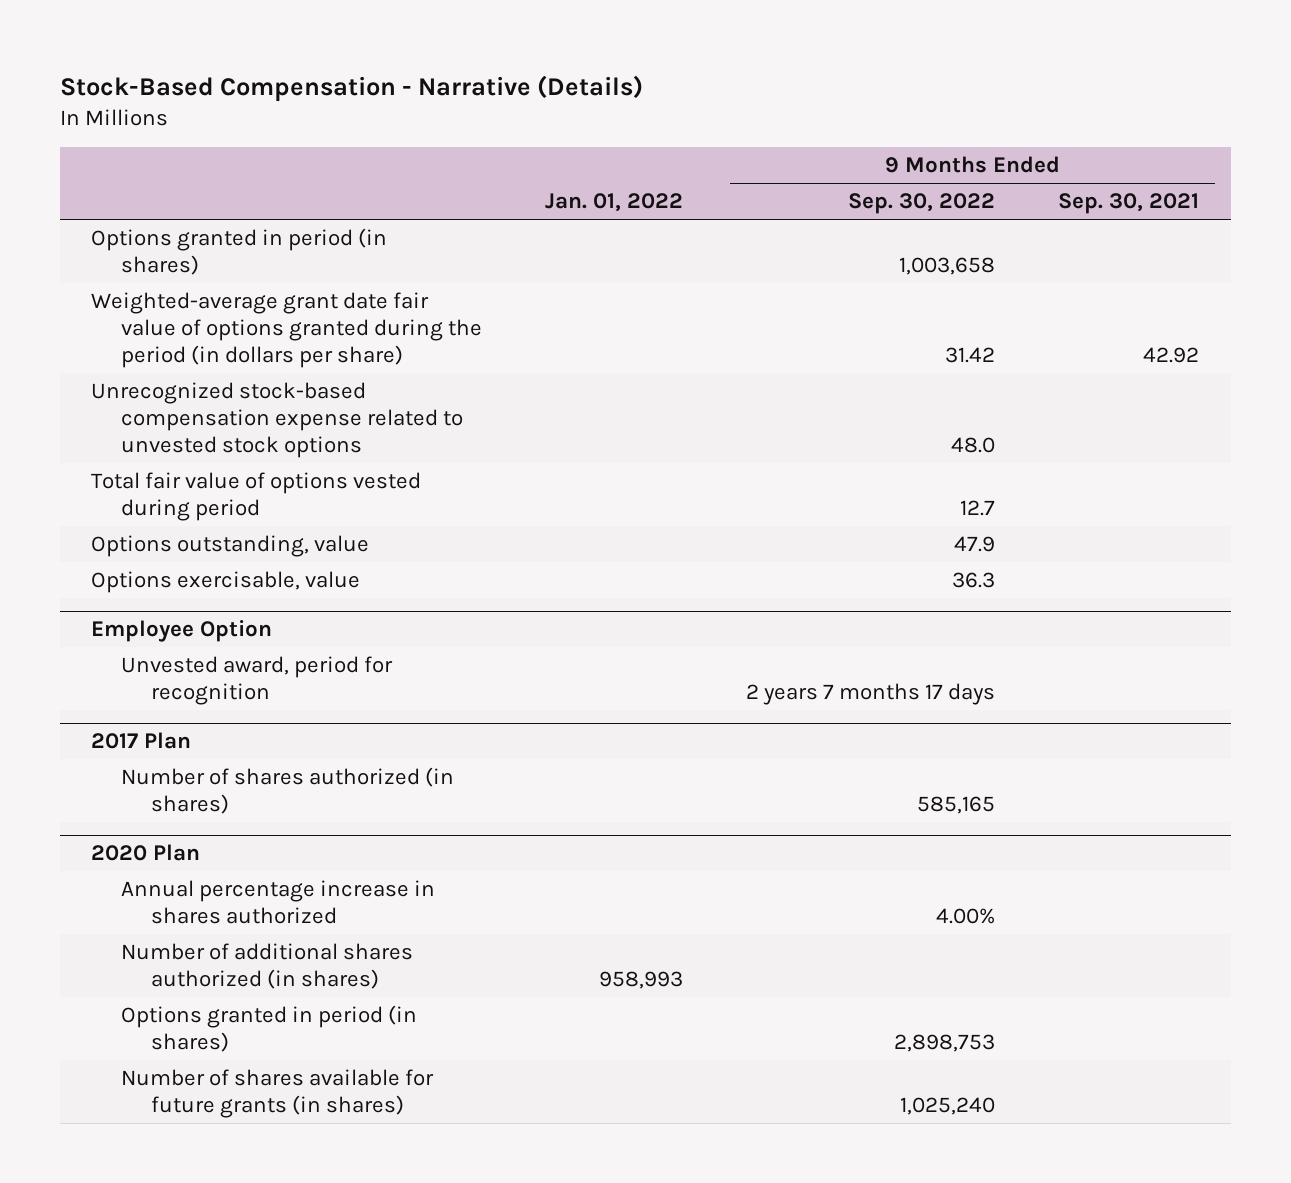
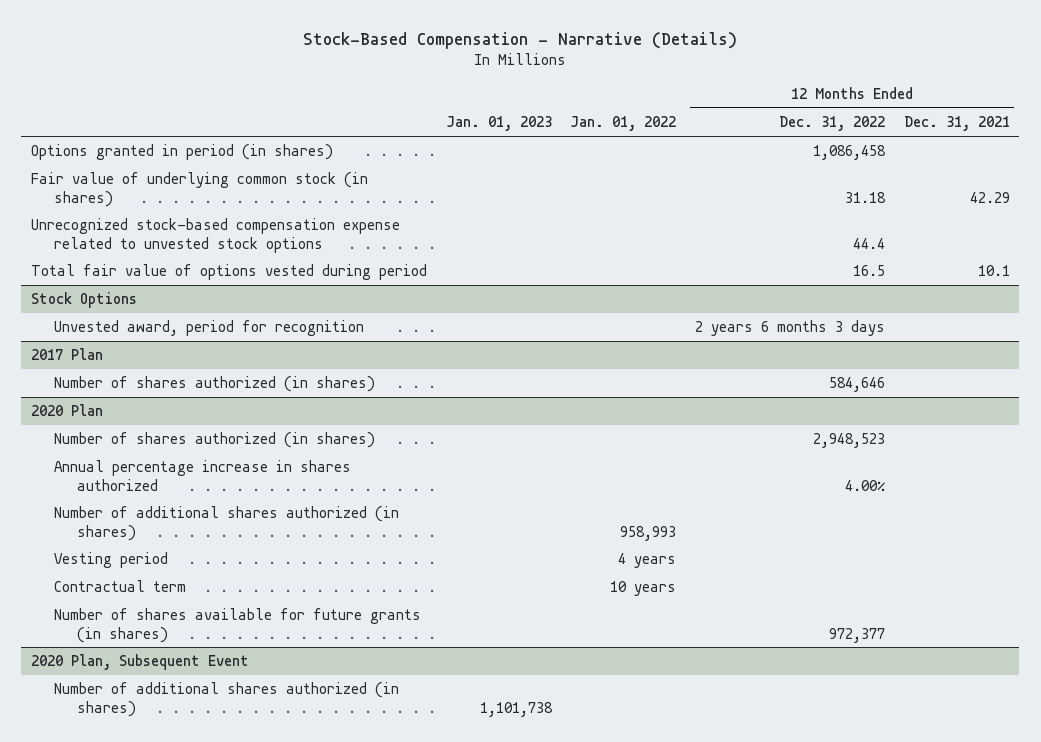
- | Jan. 01, 2022 | 9 Months Ended Sep. 30, 2022 | 9 Months Ended Sep. 30, 2021
+ | Jan. 01, 2023 | Jan. 01, 2022 | 12 Months Ended Dec. 31, 2022 | 12 Months Ended Dec. 31, 2021
- Weighted-average grant date fair value of options granted during the period (in dollars per share) | | 31.42 | 42.92
+ Fair value of underlying common stock (in shares) | | | 31.18 | 42.29
- Options outstanding, value | | 47.9 |
- Options exercisable, value | | 36.3 |
- Employee Option
+ Stock Options
@ 2020 Plan
+ Number of shares authorized (in shares) | | | 2,948,523 |
- Options granted in period (in shares) | | 2,898,753 |
+ Vesting period | | 4 years | |
+ Contractual term | | 10 years | |
+ 2020 Plan, Subsequent Event
+ Number of additional shares authorized (in shares) | 1,101,738 | | |

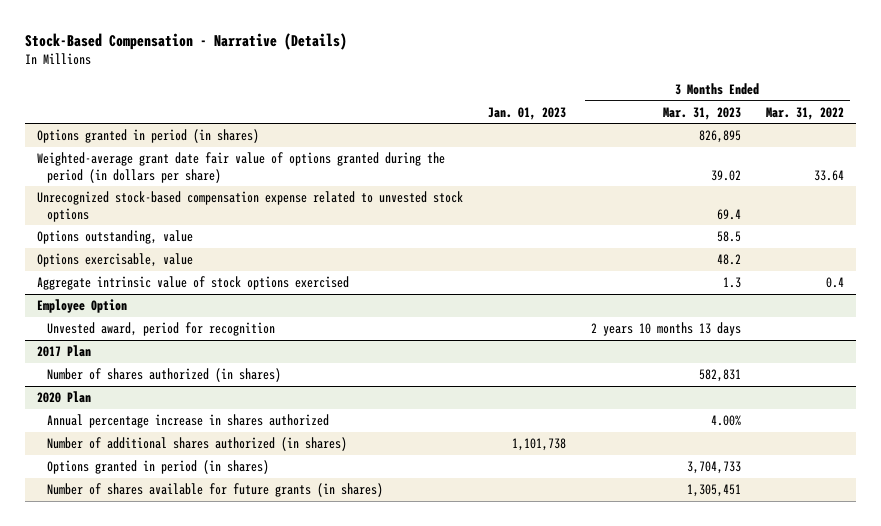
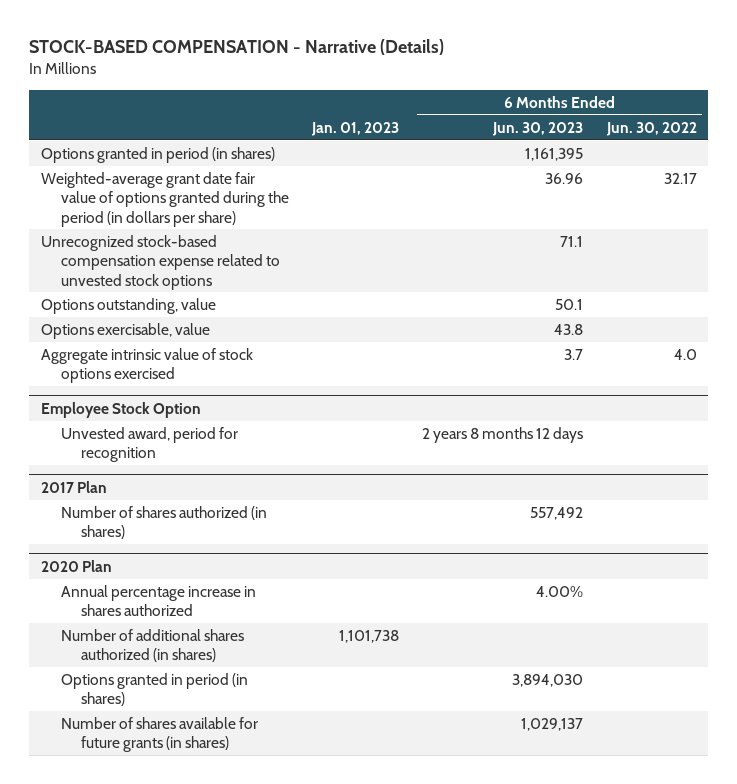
- Stock-Based Compensation - Narrative (Details)
+ STOCK-BASED COMPENSATION - Narrative (Details)
- | Jan. 01, 2023 | 3 Months Ended Mar. 31, 2023 | 3 Months Ended Mar. 31, 2022
+ | Jan. 01, 2023 | 6 Months Ended Jun. 30, 2023 | 6 Months Ended Jun. 30, 2022
- Employee Option
+ Employee Stock Option

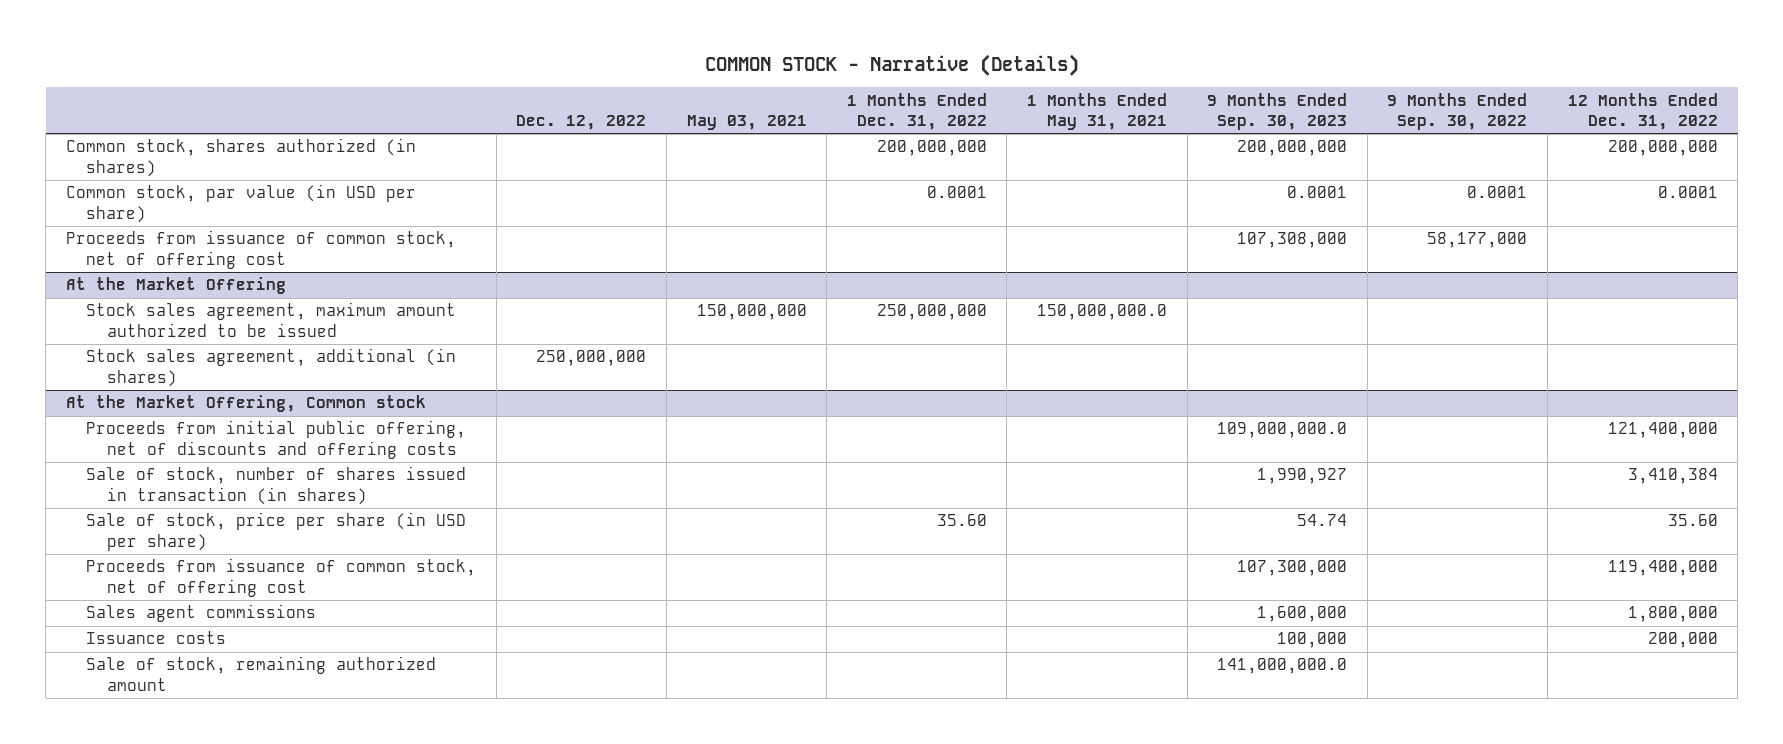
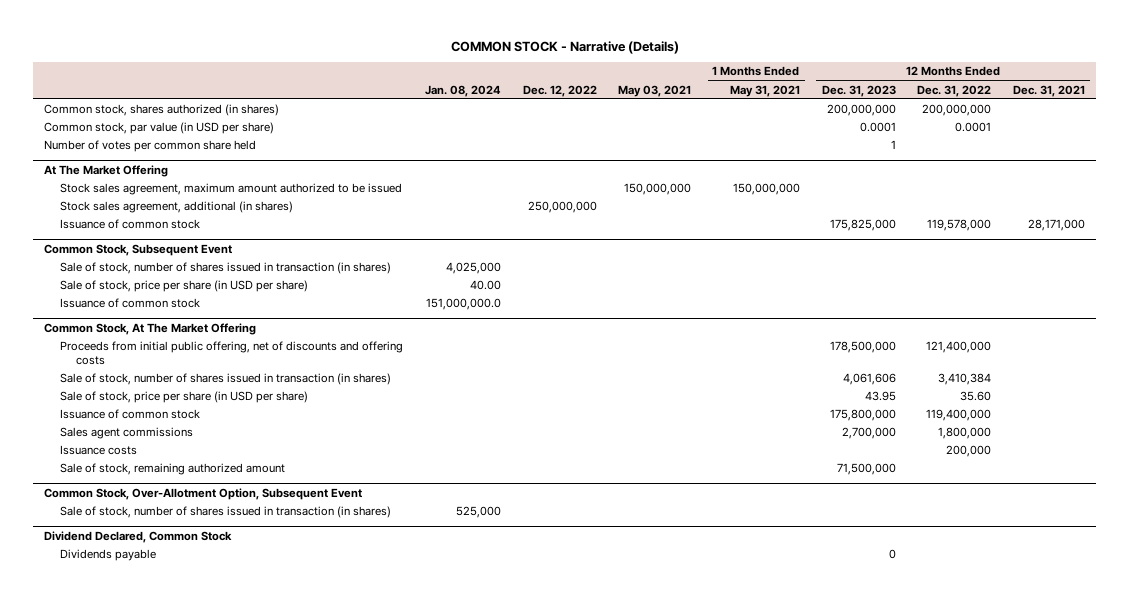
- | Dec. 12, 2022 | May 03, 2021 | 1 Months Ended Dec. 31, 2022 | 1 Months Ended May 31, 2021 | 9 Months Ended Sep. 30, 2023 | 9 Months Ended Sep. 30, 2022 | 12 Months Ended Dec. 31, 2022
+ | Jan. 08, 2024 | Dec. 12, 2022 | May 03, 2021 | 1 Months Ended May 31, 2021 | 12 Months Ended Dec. 31, 2023 | 12 Months Ended Dec. 31, 2022 | 12 Months Ended Dec. 31, 2021
- Proceeds from issuance of common stock, net of offering cost | | | | | 107,308,000 | 58,177,000 |
- At the Market Offering
- Stock sales agreement, maximum amount authorized to be issued | | 150,000,000 | 250,000,000 | 150,000,000.0 | | |
+ Number of votes per common share held | | | | | 1 | |
+ At The Market Offering
+ Stock sales agreement, maximum amount authorized to be issued | | | 150,000,000 | 150,000,000 | | |
- At the Market Offering, Common stock
+ Issuance of common stock | | | | | 175,825,000 | 119,578,000 | 28,171,000
+ Common Stock, Subsequent Event
+ Sale of stock, number of shares issued in transaction (in shares) | 4,025,000 | | | | | |
+ Sale of stock, price per share (in USD per share) | 40.00 | | | | | |
+ Issuance of common stock | 151,000,000.0 | | | | | |
+ Common Stock, At The Market Offering
- Proceeds from issuance of common stock, net of offering cost | | | | | 107,300,000 | | 119,400,000
+ Issuance of common stock | | | | | 175,800,000 | 119,400,000 |
+ Common Stock, Over-Allotment Option, Subsequent Event
+ Sale of stock, number of shares issued in transaction (in shares) | 525,000 | | | | | |
+ Dividend Declared, Common Stock
+ Dividends payable | | | | | 0 | |

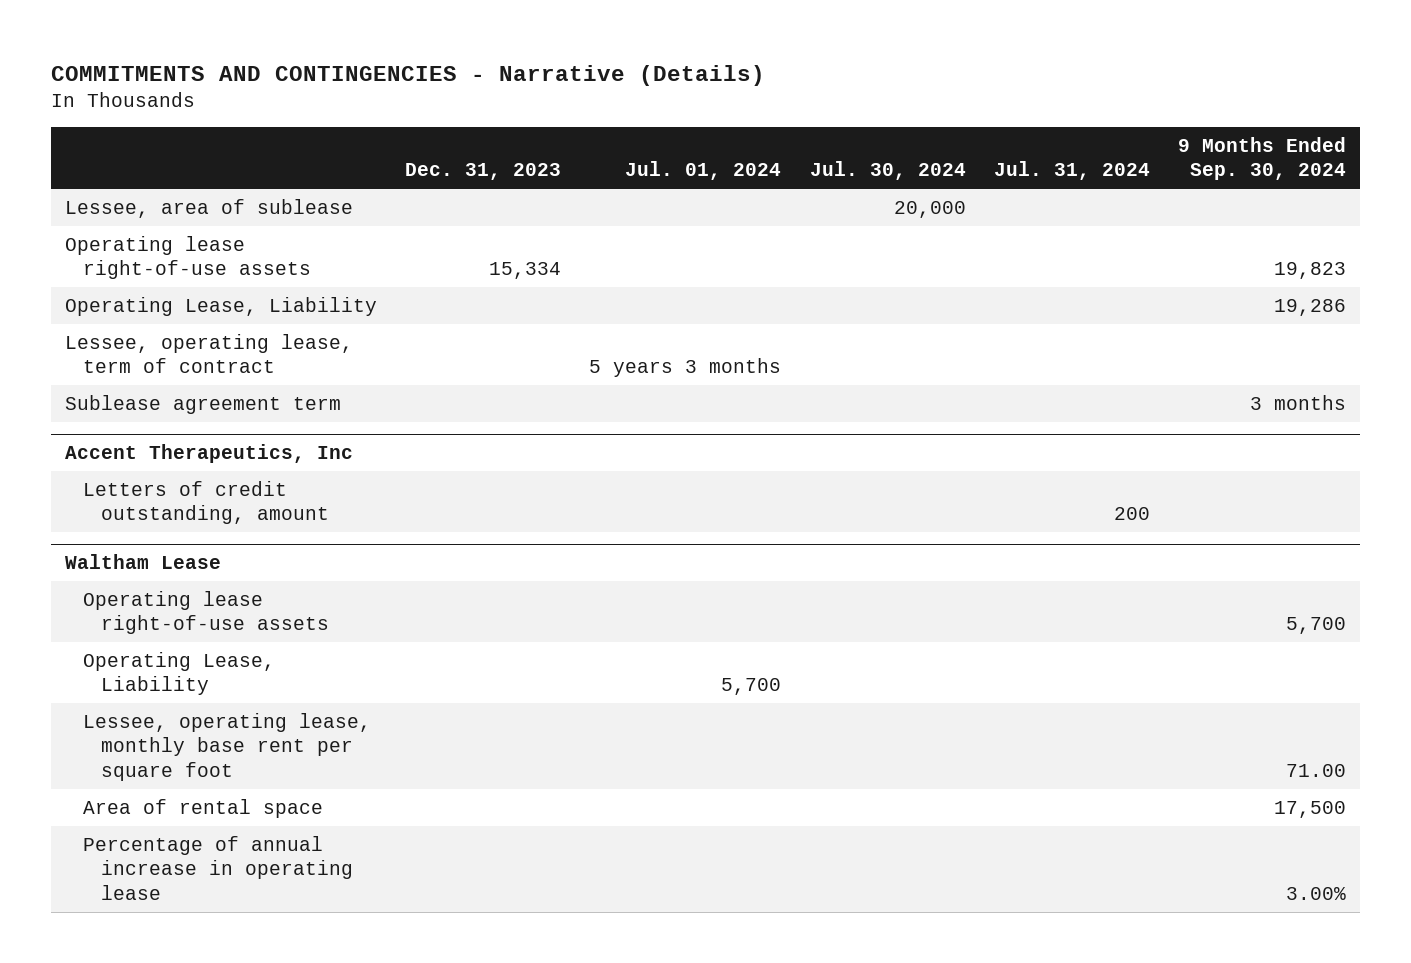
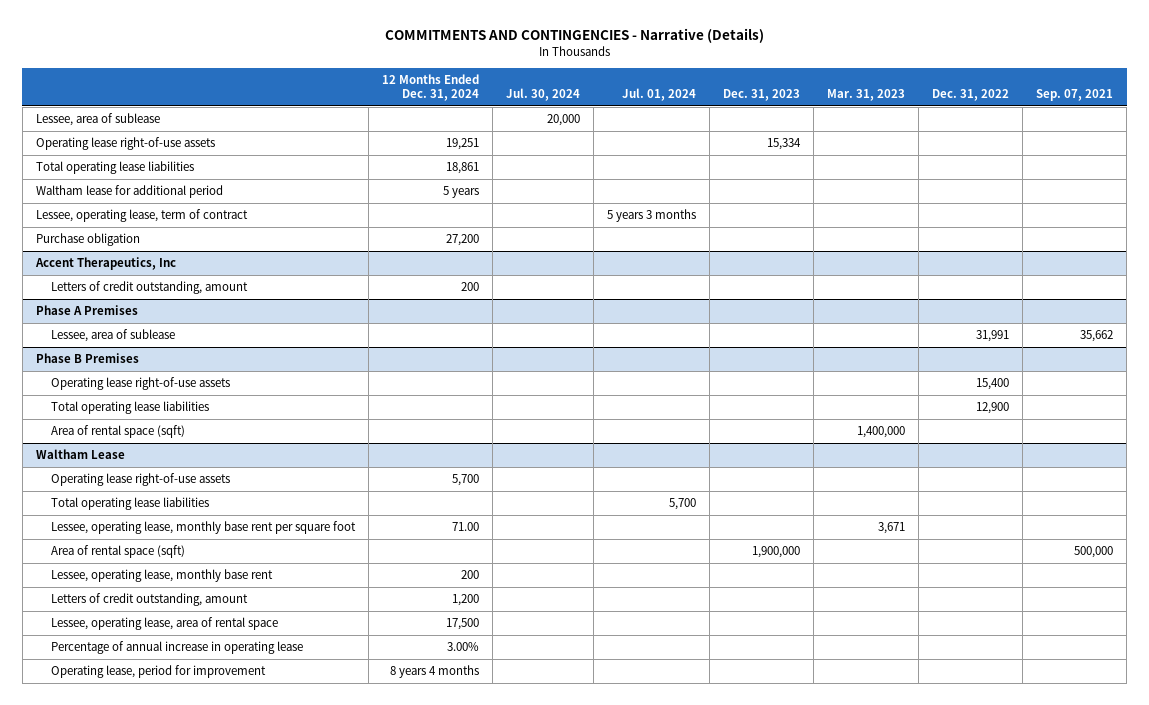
- | Dec. 31, 2023 | Jul. 01, 2024 | Jul. 30, 2024 | Jul. 31, 2024 | 9 Months Ended Sep. 30, 2024
+ | 12 Months Ended Dec. 31, 2024 | Jul. 30, 2024 | Jul. 01, 2024 | Dec. 31, 2023 | Mar. 31, 2023 | Dec. 31, 2022 | Sep. 07, 2021
- Operating Lease, Liability | | | | | 19,286
+ Total operating lease liabilities | 18,861 | | | | | |
+ Waltham lease for additional period | 5 years | | | | | |
- Sublease agreement term | | | | | 3 months
+ Purchase obligation | 27,200 | | | | | |
+ Phase A Premises
+ Lessee, area of sublease | | | | | | 31,991 | 35,662
+ Phase B Premises
+ Operating lease right-of-use assets | | | | | | 15,400 |
+ Total operating lease liabilities | | | | | | 12,900 |
+ Area of rental space (sqft) | | | | | 1,400,000 | |
@ Waltham Lease
- Operating Lease, Liability | | 5,700 | | |
+ Total operating lease liabilities | | | 5,700 | | | |
- Area of rental space | | | | | 17,500
+ Area of rental space (sqft) | | | | 1,900,000 | | | 500,000
+ Lessee, operating lease, monthly base rent | 200 | | | | | |
+ Letters of credit outstanding, amount | 1,200 | | | | | |
+ Lessee, operating lease, area of rental space | 17,500 | | | | | |
+ Operating lease, period for improvement | 8 years 4 months | | | | | |

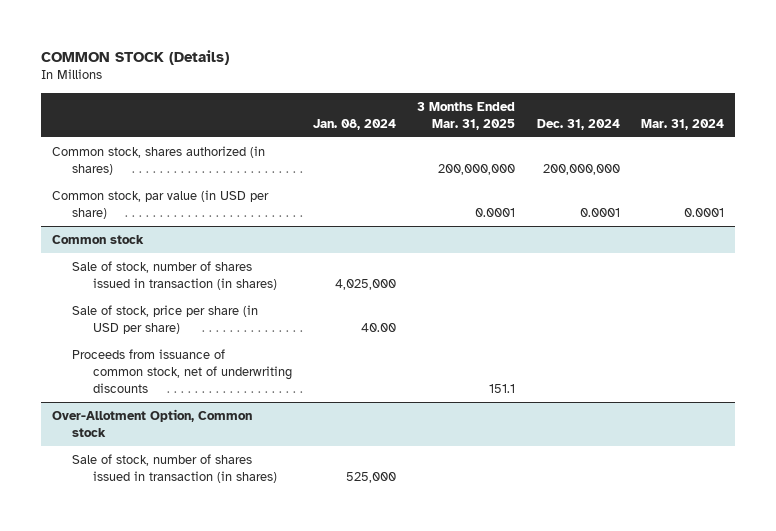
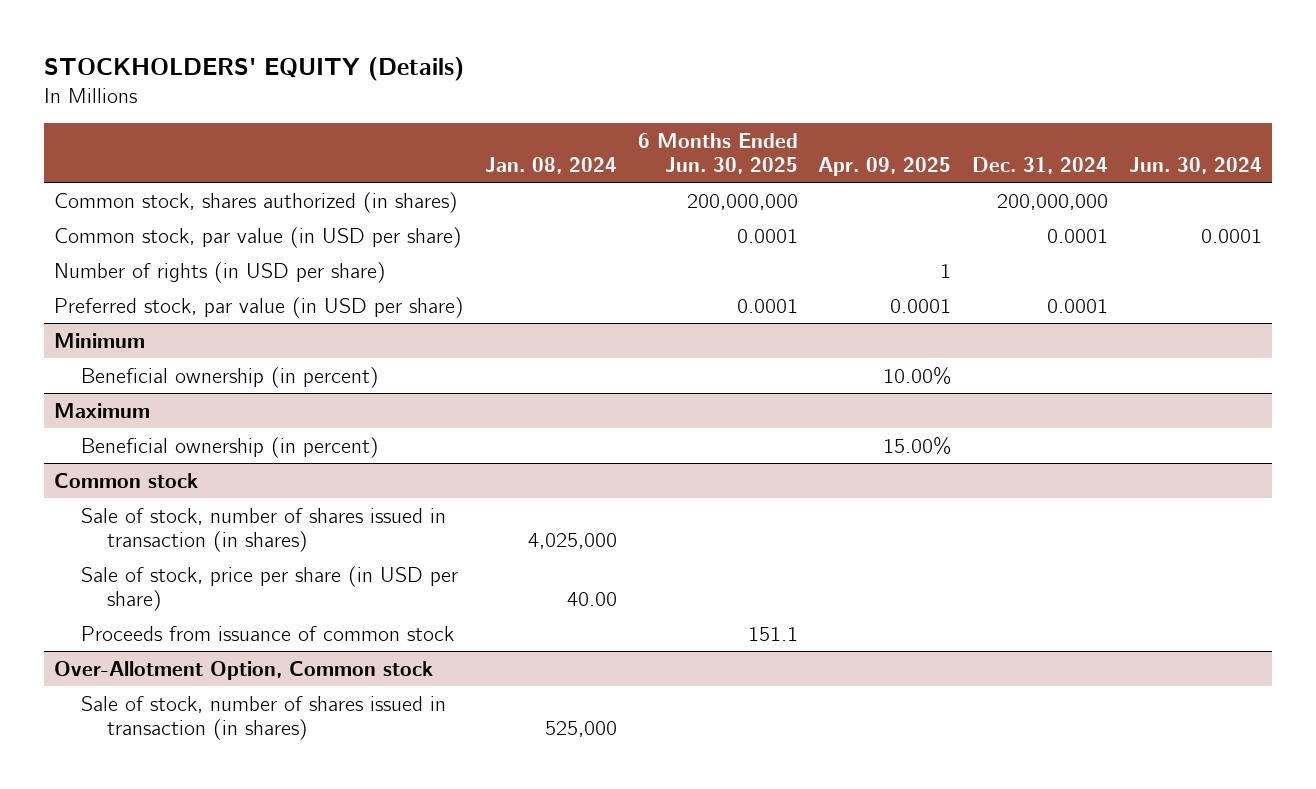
- COMMON STOCK (Details)
+ STOCKHOLDERS' EQUITY (Details)
- | Jan. 08, 2024 | 3 Months Ended Mar. 31, 2025 | Dec. 31, 2024 | Mar. 31, 2024
+ | Jan. 08, 2024 | 6 Months Ended Jun. 30, 2025 | Apr. 09, 2025 | Dec. 31, 2024 | Jun. 30, 2024
+ Number of rights (in USD per share) | | | 1 | |
+ Preferred stock, par value (in USD per share) | | 0.0001 | 0.0001 | 0.0001 |
+ Minimum
+ Beneficial ownership (in percent) | | | 10.00% | |
+ Maximum
+ Beneficial ownership (in percent) | | | 15.00% | |
@ Common stock
- Proceeds from issuance of common stock, net of underwriting discounts | | 151.1 | |
+ Proceeds from issuance of common stock | | 151.1 | | |

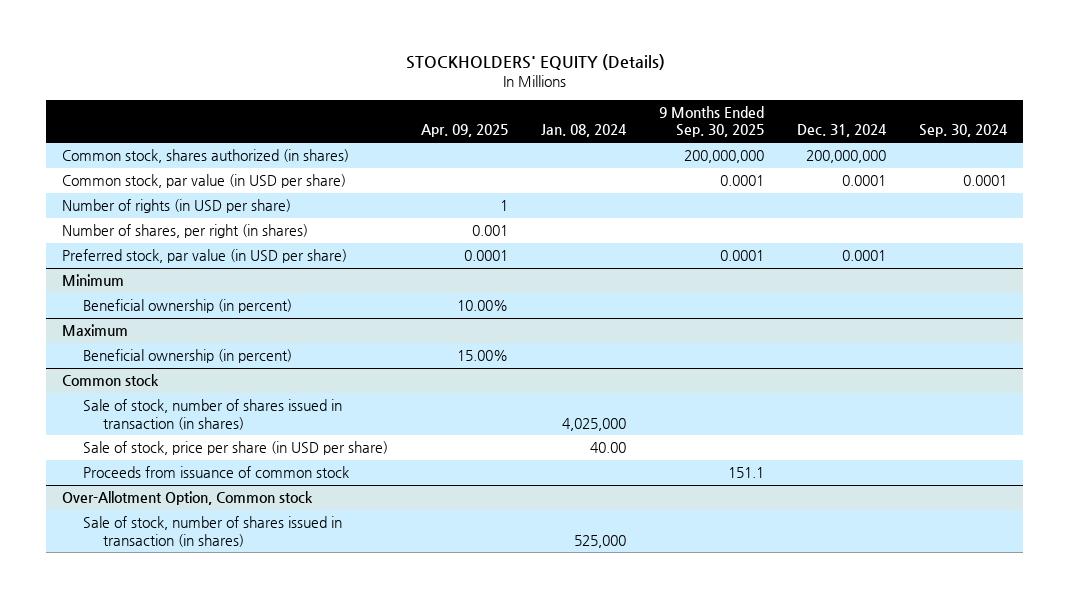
- | Jan. 08, 2024 | 6 Months Ended Jun. 30, 2025 | Apr. 09, 2025 | Dec. 31, 2024 | Jun. 30, 2024
+ | Apr. 09, 2025 | Jan. 08, 2024 | 9 Months Ended Sep. 30, 2025 | Dec. 31, 2024 | Sep. 30, 2024
+ Number of shares, per right (in shares) | 0.001 | | | |

